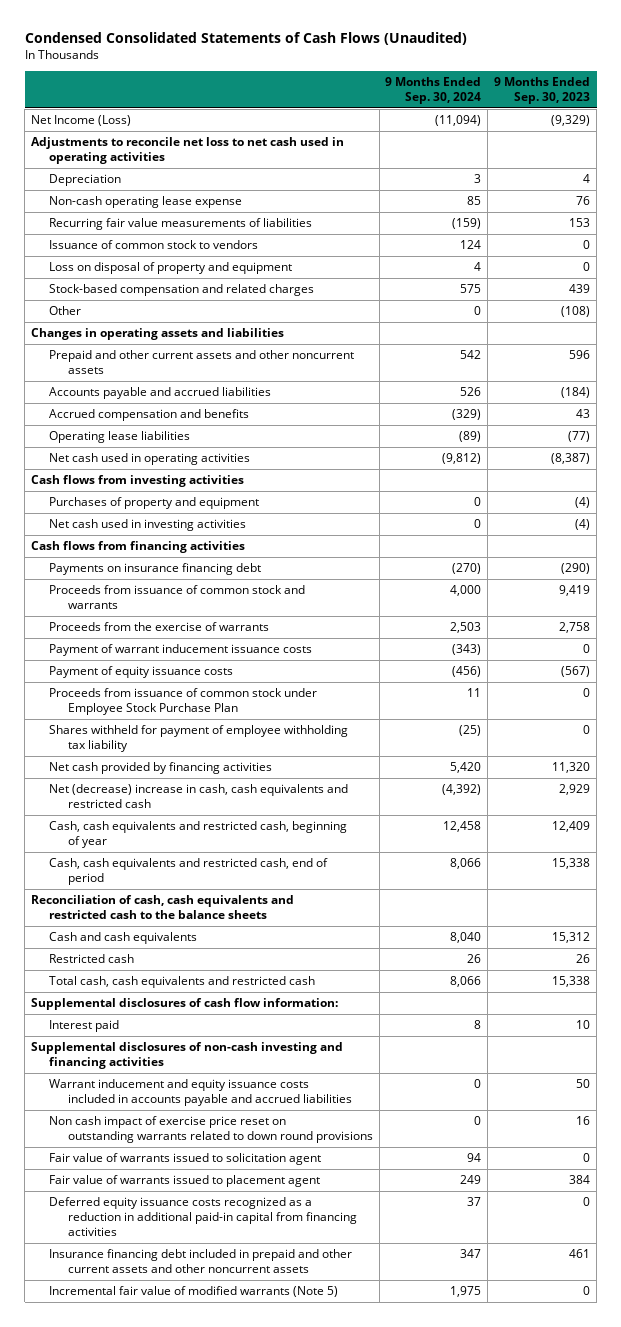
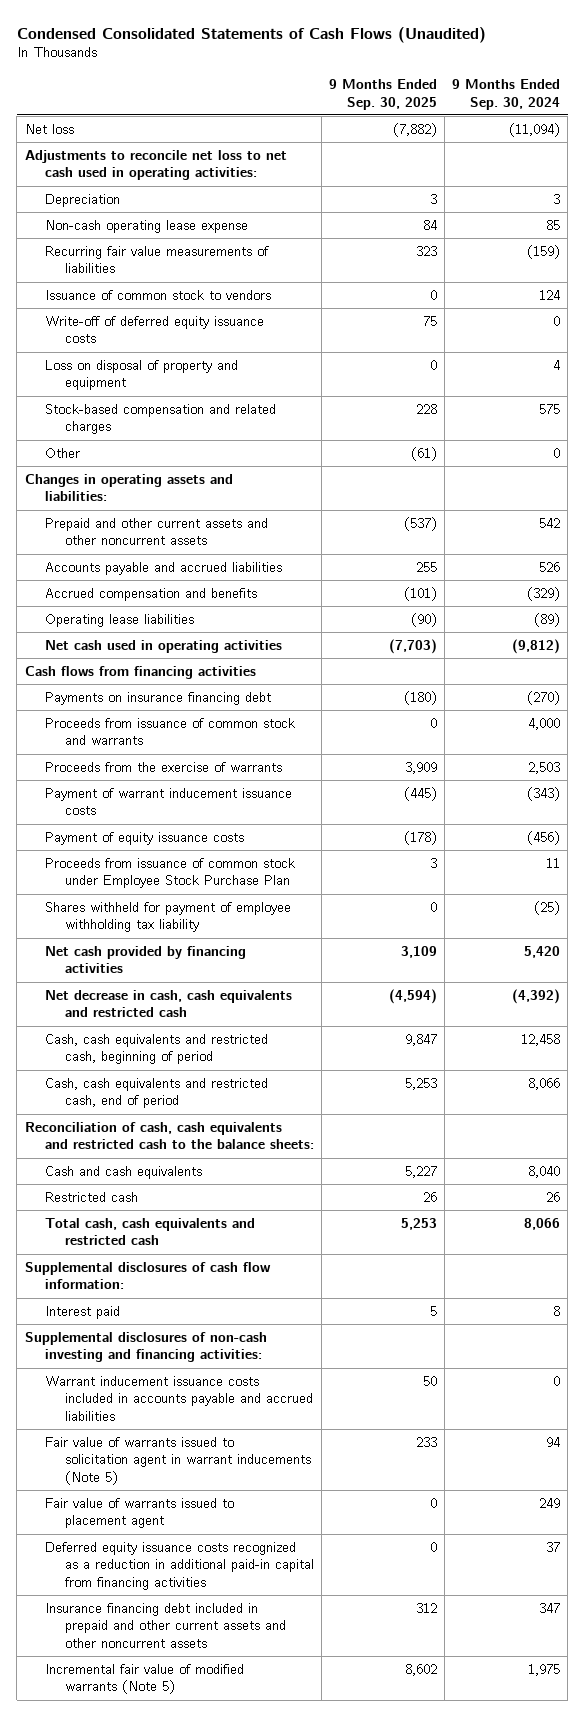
- | 9 Months Ended Sep. 30, 2024 | 9 Months Ended Sep. 30, 2023
+ | 9 Months Ended Sep. 30, 2025 | 9 Months Ended Sep. 30, 2024
- Net Income (Loss) | (11,094) | (9,329)
- Adjustments to reconcile net loss to net cash used in operating activities
+ Net loss | (7,882) | (11,094)
+ Adjustments to reconcile net loss to net cash used in operating activities:
+ Write-off of deferred equity issuance costs | 75 | 0
- Changes in operating assets and liabilities
+ Changes in operating assets and liabilities:
- Cash flows from investing activities
- Purchases of property and equipment | 0 | (4)
- Net cash used in investing activities | 0 | (4)
- Net (decrease) increase in cash, cash equivalents and restricted cash | (4,392) | 2,929
- Cash, cash equivalents and restricted cash, beginning of year | 12,458 | 12,409
+ Net decrease in cash, cash equivalents and restricted cash | (4,594) | (4,392)
+ Cash, cash equivalents and restricted cash, beginning of period | 9,847 | 12,458
- Reconciliation of cash, cash equivalents and restricted cash to the balance sheets
+ Reconciliation of cash, cash equivalents and restricted cash to the balance sheets:
- Supplemental disclosures of non-cash investing and financing activities
- Warrant inducement and equity issuance costs included in accounts payable and accrued liabilities | 0 | 50
- Non cash impact of exercise price reset on outstanding warrants related to down round provisions | 0 | 16
- Fair value of warrants issued to solicitation agent | 94 | 0
+ Supplemental disclosures of non-cash investing and financing activities:
+ Warrant inducement issuance costs included in accounts payable and accrued liabilities | 50 | 0
+ Fair value of warrants issued to solicitation agent in warrant inducements (Note 5) | 233 | 94

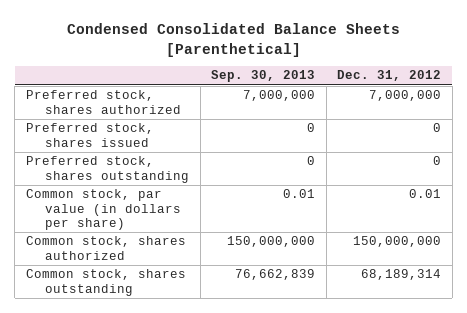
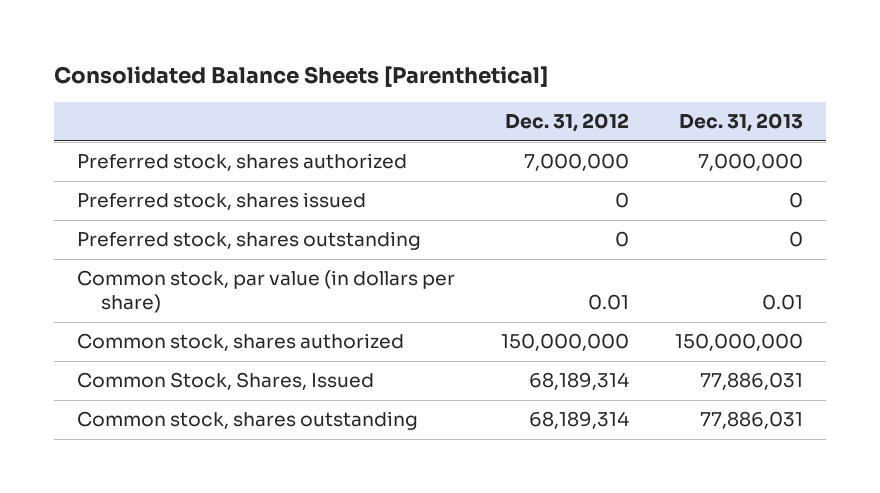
- Condensed Consolidated Balance Sheets [Parenthetical]
+ Consolidated Balance Sheets [Parenthetical]
- | Sep. 30, 2013 | Dec. 31, 2012
+ | Dec. 31, 2012 | Dec. 31, 2013
+ Common Stock, Shares, Issued | 68,189,314 | 77,886,031

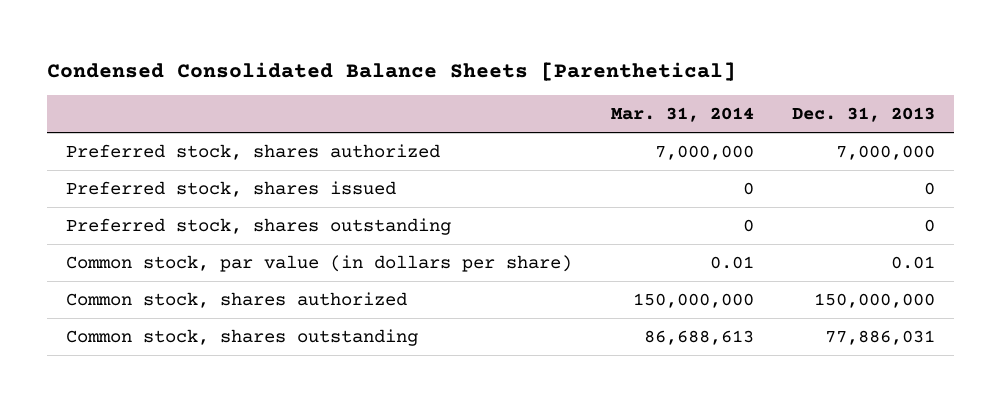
- Consolidated Balance Sheets [Parenthetical]
+ Condensed Consolidated Balance Sheets [Parenthetical]
- | Dec. 31, 2012 | Dec. 31, 2013
+ | Mar. 31, 2014 | Dec. 31, 2013
- Common Stock, Shares, Issued | 68,189,314 | 77,886,031

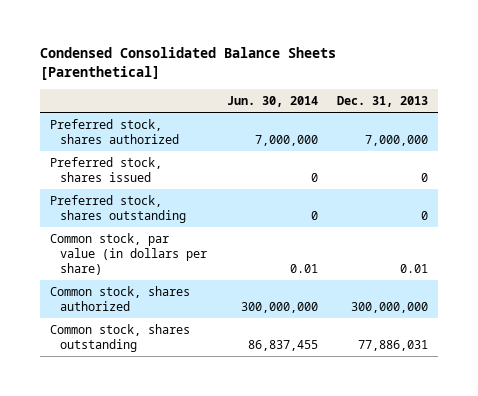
- | Mar. 31, 2014 | Dec. 31, 2013
+ | Jun. 30, 2014 | Dec. 31, 2013
- Common stock, shares authorized | 150,000,000 | 150,000,000
+ Common stock, shares authorized | 300,000,000 | 300,000,000

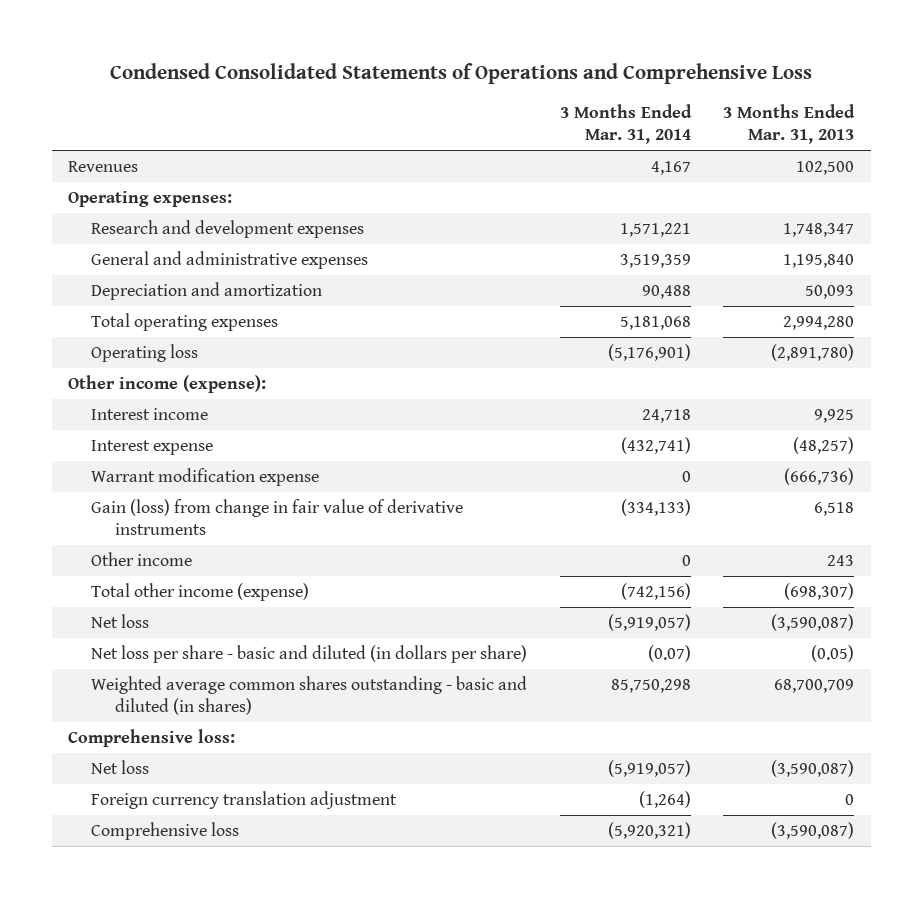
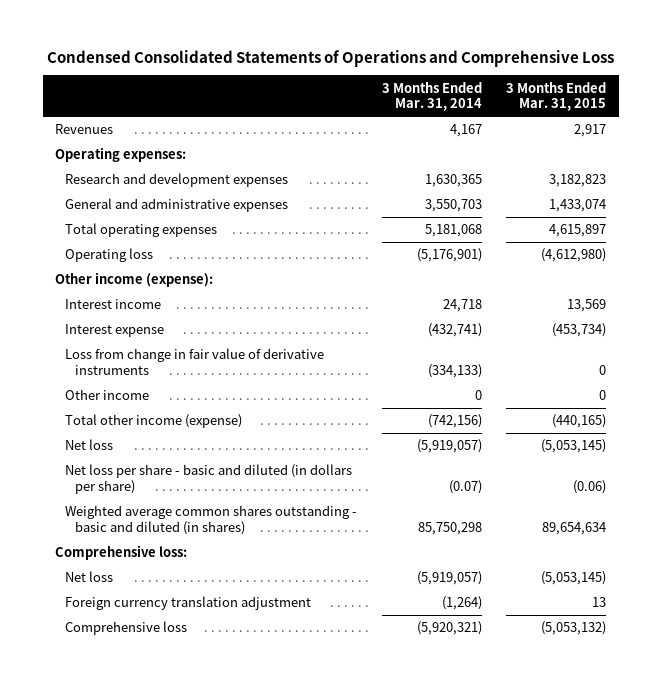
- | 3 Months Ended Mar. 31, 2014 | 3 Months Ended Mar. 31, 2013
+ | 3 Months Ended Mar. 31, 2014 | 3 Months Ended Mar. 31, 2015
- Research and development expenses | 1,571,221 | 1,748,347
- General and administrative expenses | 3,519,359 | 1,195,840
- Depreciation and amortization | 90,488 | 50,093
+ Research and development expenses | 1,630,365 | 3,182,823
+ General and administrative expenses | 3,550,703 | 1,433,074
- Warrant modification expense | 0 | (666,736)
- Gain (loss) from change in fair value of derivative instruments | (334,133) | 6,518
+ Loss from change in fair value of derivative instruments | (334,133) | 0

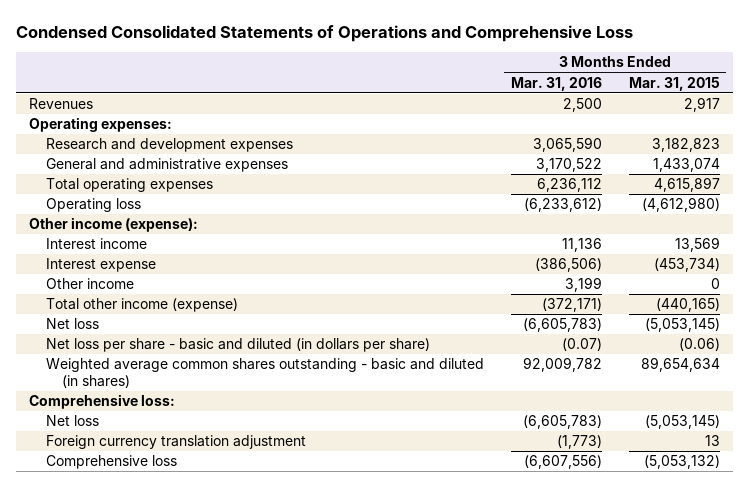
- | 3 Months Ended Mar. 31, 2014 | 3 Months Ended Mar. 31, 2015
+ | 3 Months Ended Mar. 31, 2016 | 3 Months Ended Mar. 31, 2015
- Loss from change in fair value of derivative instruments | (334,133) | 0

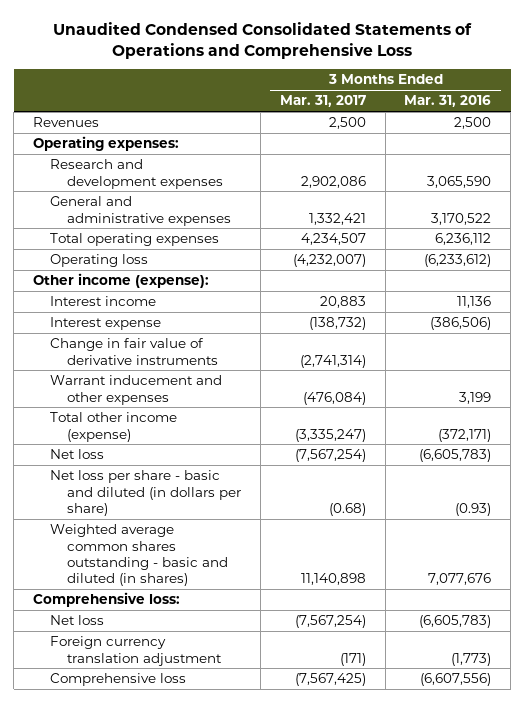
- Condensed Consolidated Statements of Operations and Comprehensive Loss
+ Unaudited Condensed Consolidated Statements of Operations and Comprehensive Loss
- | 3 Months Ended Mar. 31, 2016 | 3 Months Ended Mar. 31, 2015
+ | 3 Months Ended Mar. 31, 2017 | 3 Months Ended Mar. 31, 2016
- Other income | 3,199 | 0
+ Change in fair value of derivative instruments | (2,741,314) |
+ Warrant inducement and other expenses | (476,084) | 3,199
- Net loss per share - basic and diluted (in dollars per share) | (0.07) | (0.06)
- Weighted average common shares outstanding - basic and diluted (in shares) | 92,009,782 | 89,654,634
+ Net loss per share - basic and diluted (in dollars per share) | (0.68) | (0.93)
+ Weighted average common shares outstanding - basic and diluted (in shares) | 11,140,898 | 7,077,676

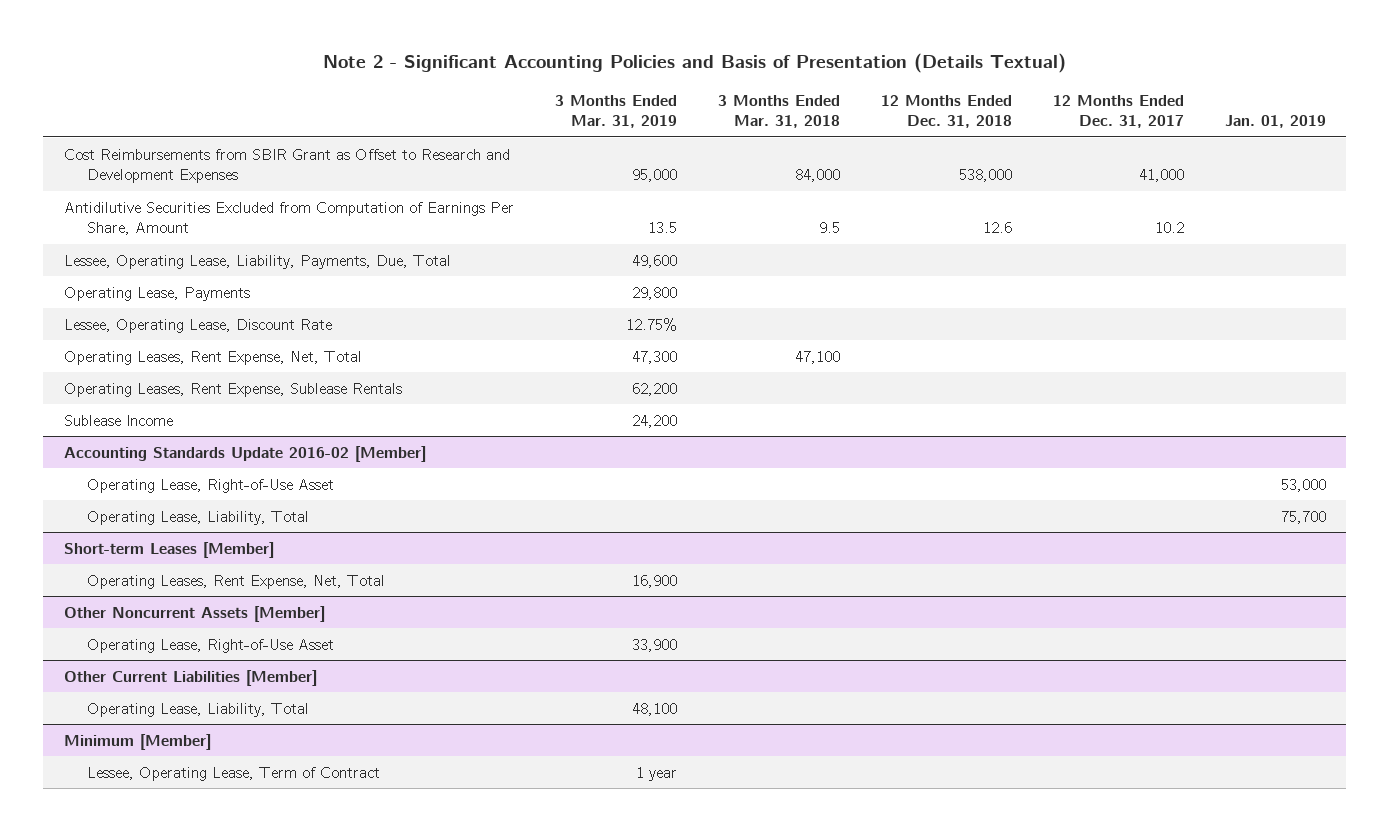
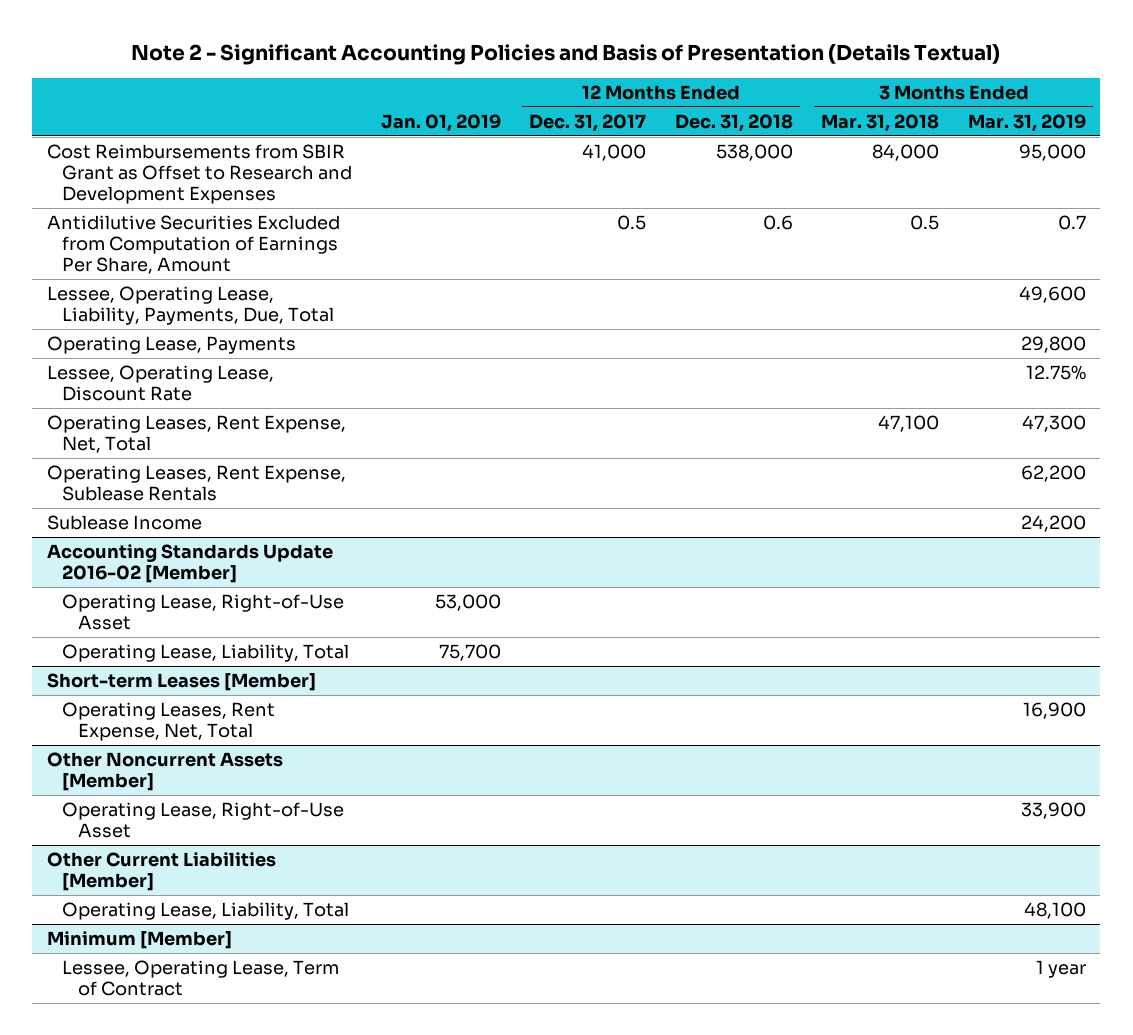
- | 3 Months Ended Mar. 31, 2019 | 3 Months Ended Mar. 31, 2018 | 12 Months Ended Dec. 31, 2018 | 12 Months Ended Dec. 31, 2017 | Jan. 01, 2019
+ | Jan. 01, 2019 | 12 Months Ended Dec. 31, 2017 | 12 Months Ended Dec. 31, 2018 | 3 Months Ended Mar. 31, 2018 | 3 Months Ended Mar. 31, 2019
- Antidilutive Securities Excluded from Computation of Earnings Per Share, Amount | 13.5 | 9.5 | 12.6 | 10.2 |
+ Antidilutive Securities Excluded from Computation of Earnings Per Share, Amount | | 0.5 | 0.6 | 0.5 | 0.7

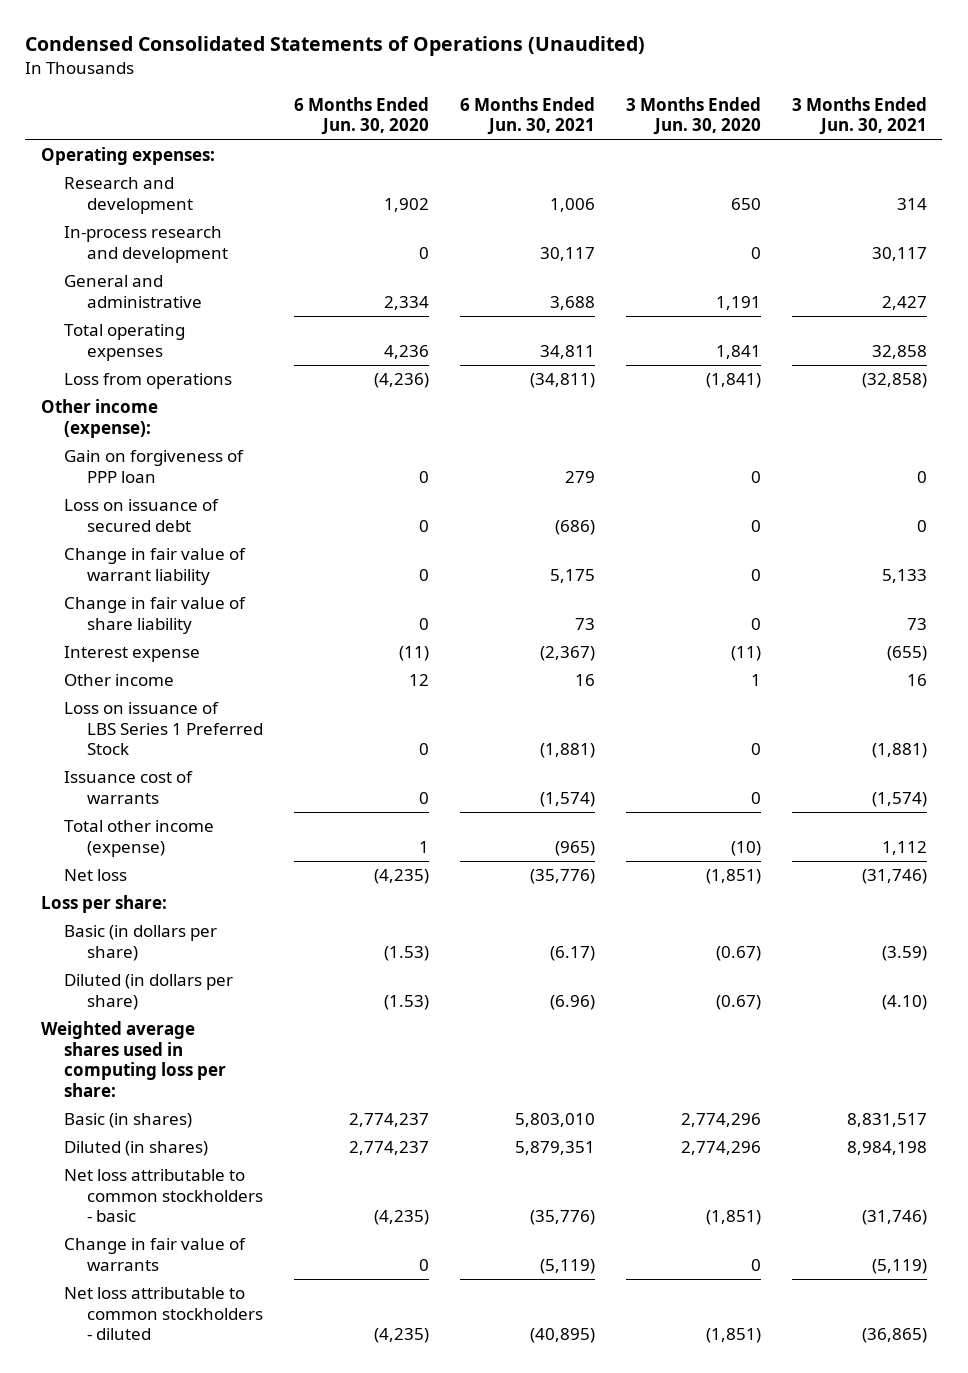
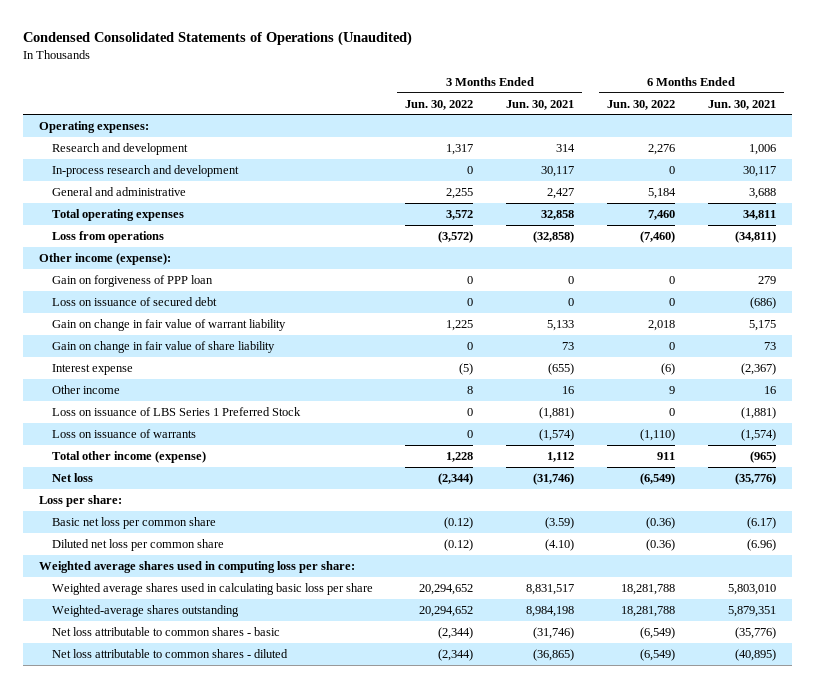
- | 6 Months Ended Jun. 30, 2020 | 6 Months Ended Jun. 30, 2021 | 3 Months Ended Jun. 30, 2020 | 3 Months Ended Jun. 30, 2021
+ | 3 Months Ended Jun. 30, 2022 | 3 Months Ended Jun. 30, 2021 | 6 Months Ended Jun. 30, 2022 | 6 Months Ended Jun. 30, 2021
- Change in fair value of warrant liability | 0 | 5,175 | 0 | 5,133
- Change in fair value of share liability | 0 | 73 | 0 | 73
+ Gain on change in fair value of warrant liability | 1,225 | 5,133 | 2,018 | 5,175
+ Gain on change in fair value of share liability | 0 | 73 | 0 | 73
- Issuance cost of warrants | 0 | (1,574) | 0 | (1,574)
+ Loss on issuance of warrants | 0 | (1,574) | (1,110) | (1,574)
- Basic (in dollars per share) | (1.53) | (6.17) | (0.67) | (3.59)
- Diluted (in dollars per share) | (1.53) | (6.96) | (0.67) | (4.10)
+ Basic net loss per common share | (0.12) | (3.59) | (0.36) | (6.17)
+ Diluted net loss per common share | (0.12) | (4.10) | (0.36) | (6.96)
- Basic (in shares) | 2,774,237 | 5,803,010 | 2,774,296 | 8,831,517
- Diluted (in shares) | 2,774,237 | 5,879,351 | 2,774,296 | 8,984,198
- Net loss attributable to common stockholders - basic | (4,235) | (35,776) | (1,851) | (31,746)
- Change in fair value of warrants | 0 | (5,119) | 0 | (5,119)
- Net loss attributable to common stockholders - diluted | (4,235) | (40,895) | (1,851) | (36,865)
+ Weighted average shares used in calculating basic loss per share | 20,294,652 | 8,831,517 | 18,281,788 | 5,803,010
+ Weighted-average shares outstanding | 20,294,652 | 8,984,198 | 18,281,788 | 5,879,351
+ Net loss attributable to common shares - basic | (2,344) | (31,746) | (6,549) | (35,776)
+ Net loss attributable to common shares - diluted | (2,344) | (36,865) | (6,549) | (40,895)

